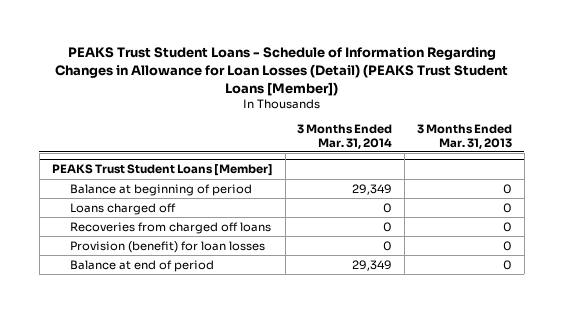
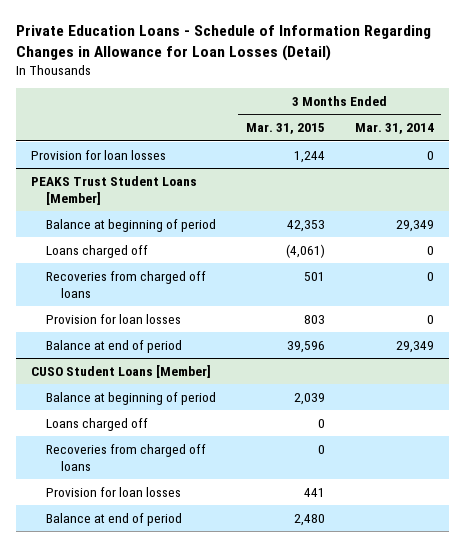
- PEAKS Trust Student Loans - Schedule of Information Regarding Changes in Allowance for Loan Losses (Detail) (PEAKS Trust Student Loans [Member])
+ Private Education Loans - Schedule of Information Regarding Changes in Allowance for Loan Losses (Detail)
- | 3 Months Ended Mar. 31, 2014 | 3 Months Ended Mar. 31, 2013
+ | 3 Months Ended Mar. 31, 2015 | 3 Months Ended Mar. 31, 2014
+ Provision for loan losses | 1,244 | 0
@ PEAKS Trust Student Loans [Member]
- Provision (benefit) for loan losses | 0 | 0
+ Provision for loan losses | 803 | 0
+ CUSO Student Loans [Member]
+ Balance at beginning of period | 2,039 |
+ Loans charged off | 0 |
+ Recoveries from charged off loans | 0 |
+ Provision for loan losses | 441 |
+ Balance at end of period | 2,480 |

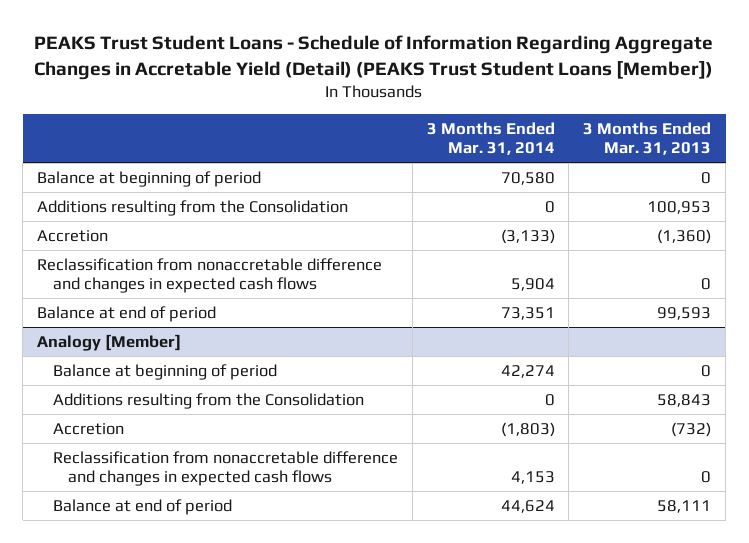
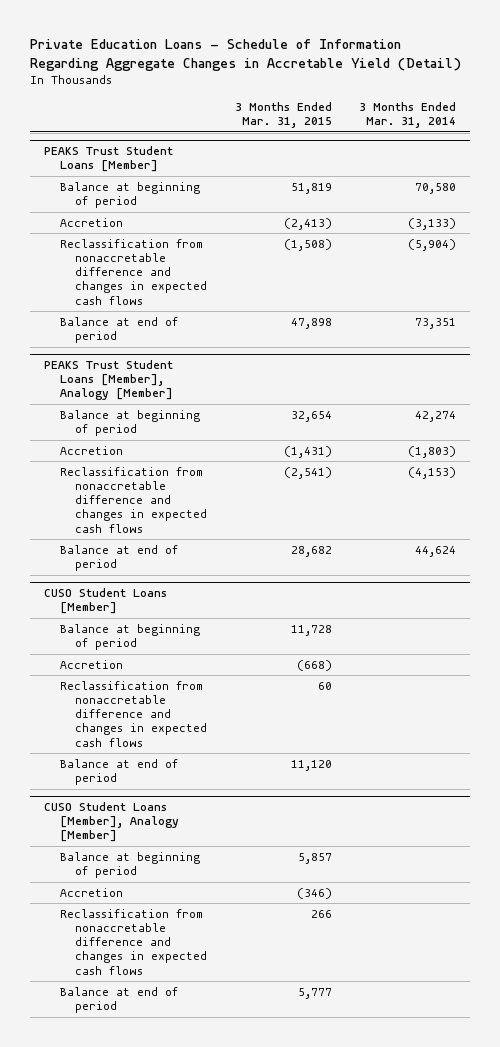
- PEAKS Trust Student Loans - Schedule of Information Regarding Aggregate Changes in Accretable Yield (Detail) (PEAKS Trust Student Loans [Member])
+ Private Education Loans - Schedule of Information Regarding Aggregate Changes in Accretable Yield (Detail)
- | 3 Months Ended Mar. 31, 2014 | 3 Months Ended Mar. 31, 2013
+ | 3 Months Ended Mar. 31, 2015 | 3 Months Ended Mar. 31, 2014
+ PEAKS Trust Student Loans [Member]
- Additions resulting from the Consolidation | 0 | 100,953
- Reclassification from nonaccretable difference and changes in expected cash flows | 5,904 | 0
+ Reclassification from nonaccretable difference and changes in expected cash flows | (1,508) | (5,904)
- Analogy [Member]
+ PEAKS Trust Student Loans [Member], Analogy [Member]
- Additions resulting from the Consolidation | 0 | 58,843
- Reclassification from nonaccretable difference and changes in expected cash flows | 4,153 | 0
+ Reclassification from nonaccretable difference and changes in expected cash flows | (2,541) | (4,153)
+ CUSO Student Loans [Member]
+ Balance at beginning of period | 11,728 |
+ Accretion | (668) |
+ Reclassification from nonaccretable difference and changes in expected cash flows | 60 |
+ Balance at end of period | 11,120 |
+ CUSO Student Loans [Member], Analogy [Member]
+ Balance at beginning of period | 5,857 |
+ Accretion | (346) |
+ Reclassification from nonaccretable difference and changes in expected cash flows | 266 |
+ Balance at end of period | 5,777 |

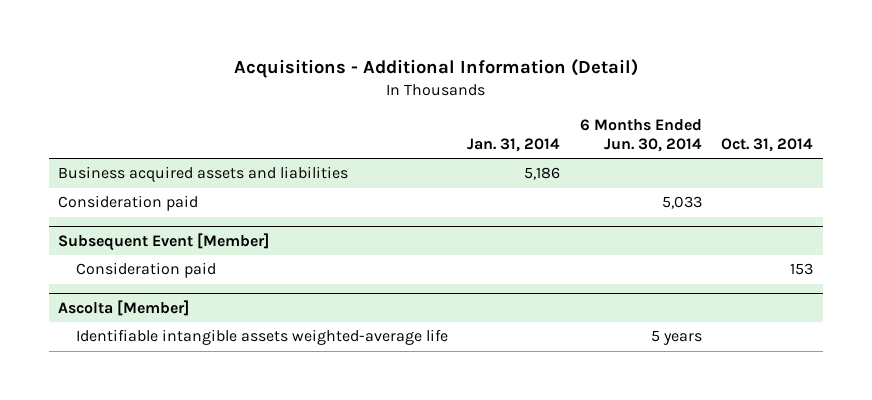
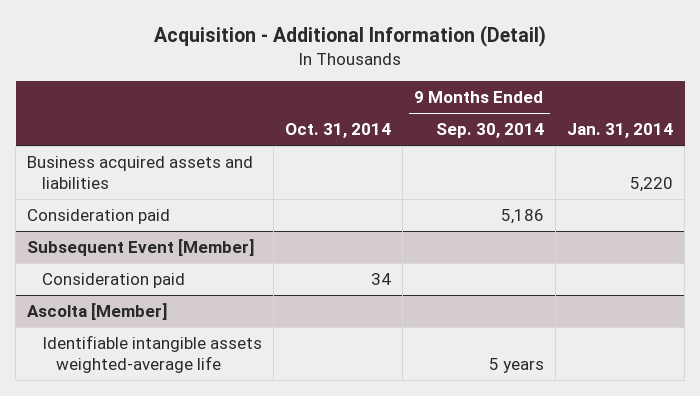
- Acquisitions - Additional Information (Detail)
+ Acquisition - Additional Information (Detail)
- | Jan. 31, 2014 | 6 Months Ended Jun. 30, 2014 | Oct. 31, 2014
+ | Oct. 31, 2014 | 9 Months Ended Sep. 30, 2014 | Jan. 31, 2014
- Business acquired assets and liabilities | 5,186 | |
+ Business acquired assets and liabilities | | | 5,220
@ Subsequent Event [Member]
- Consideration paid | | | 153
+ Consideration paid | 34 | |

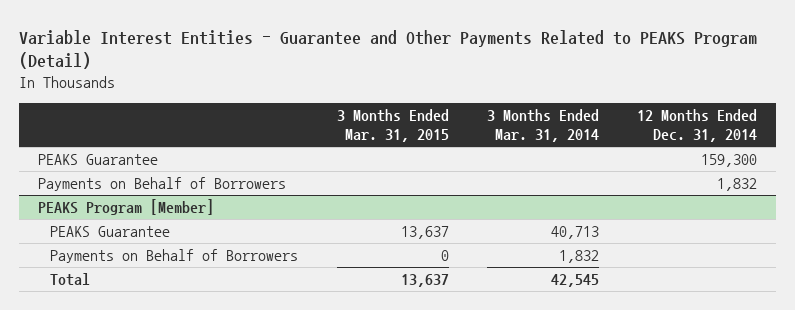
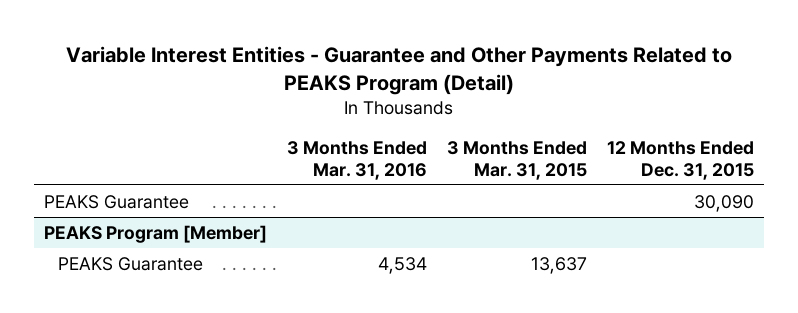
- | 3 Months Ended Mar. 31, 2015 | 3 Months Ended Mar. 31, 2014 | 12 Months Ended Dec. 31, 2014
+ | 3 Months Ended Mar. 31, 2016 | 3 Months Ended Mar. 31, 2015 | 12 Months Ended Dec. 31, 2015
- Payments on Behalf of Borrowers | | | 1,832
@ PEAKS Program [Member]
- Payments on Behalf of Borrowers | 0 | 1,832 |
- Total | 13,637 | 42,545 |

